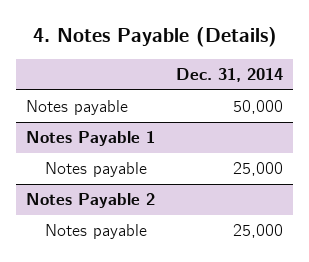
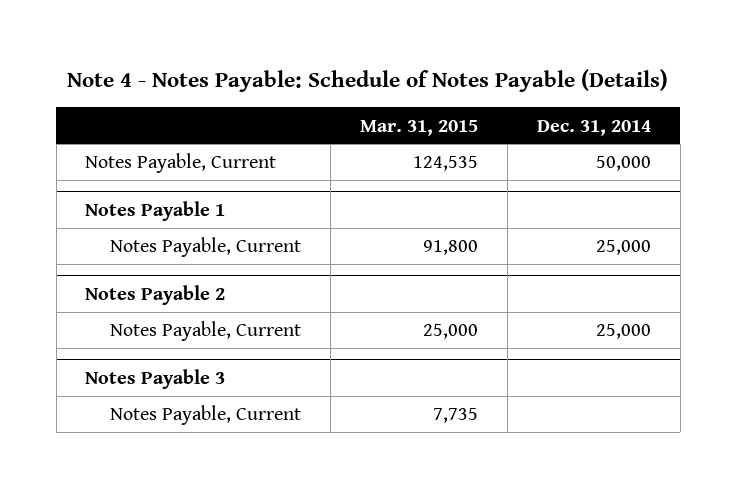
- 4. Notes Payable (Details)
+ Note 4 - Notes Payable: Schedule of Notes Payable (Details)
- | Dec. 31, 2014
+ | Mar. 31, 2015 | Dec. 31, 2014
- Notes payable | 50,000
+ Notes Payable, Current | 124,535 | 50,000
@ Notes Payable 1
- Notes payable | 25,000
+ Notes Payable, Current | 91,800 | 25,000
@ Notes Payable 2
- Notes payable | 25,000
+ Notes Payable, Current | 25,000 | 25,000
+ Notes Payable 3
+ Notes Payable, Current | 7,735 |

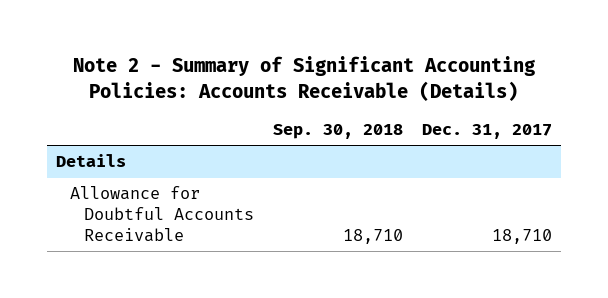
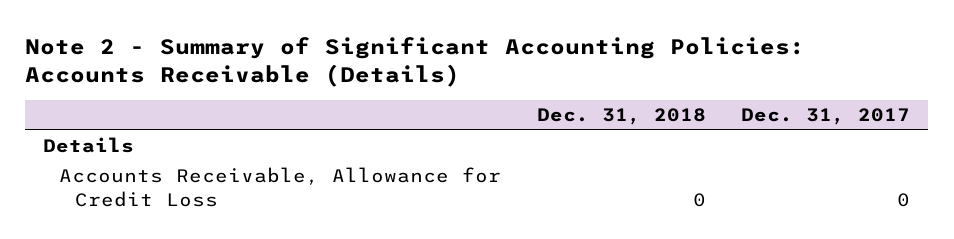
- | Sep. 30, 2018 | Dec. 31, 2017
+ | Dec. 31, 2018 | Dec. 31, 2017
- Allowance for Doubtful Accounts Receivable | 18,710 | 18,710
+ Accounts Receivable, Allowance for Credit Loss | 0 | 0

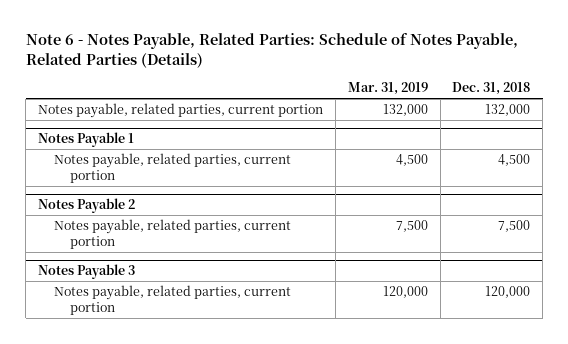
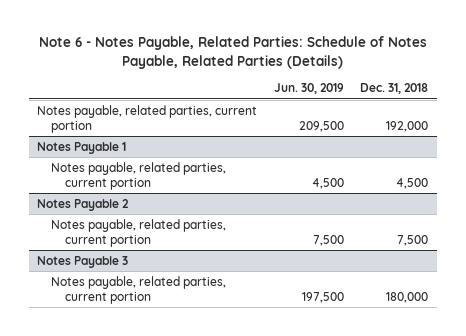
- | Mar. 31, 2019 | Dec. 31, 2018
+ | Jun. 30, 2019 | Dec. 31, 2018
- Notes payable, related parties, current portion | 132,000 | 132,000
+ Notes payable, related parties, current portion | 209,500 | 192,000
@ Notes Payable 3
- Notes payable, related parties, current portion | 120,000 | 120,000
+ Notes payable, related parties, current portion | 197,500 | 180,000

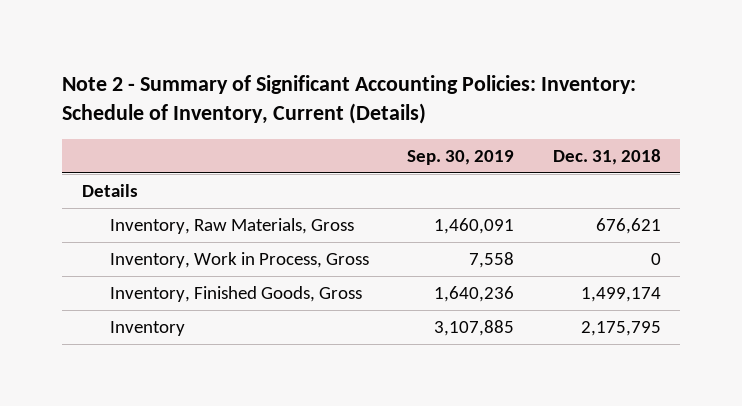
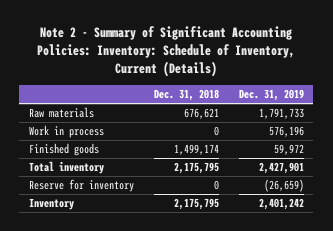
- | Sep. 30, 2019 | Dec. 31, 2018
+ | Dec. 31, 2018 | Dec. 31, 2019
- Details
- Inventory, Raw Materials, Gross | 1,460,091 | 676,621
- Inventory, Work in Process, Gross | 7,558 | 0
- Inventory, Finished Goods, Gross | 1,640,236 | 1,499,174
+ Raw materials | 676,621 | 1,791,733
+ Work in process | 0 | 576,196
+ Finished goods | 1,499,174 | 59,972
+ Total inventory | 2,175,795 | 2,427,901
+ Reserve for inventory | 0 | (26,659)

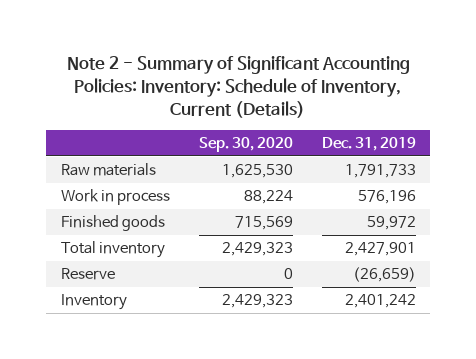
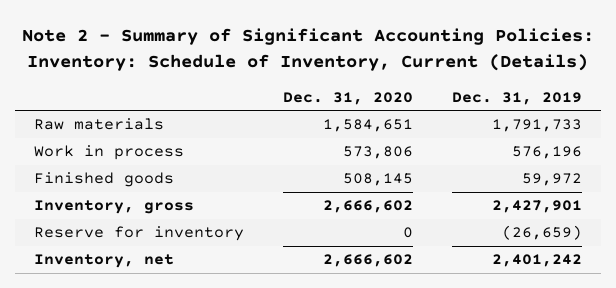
- | Sep. 30, 2020 | Dec. 31, 2019
+ | Dec. 31, 2020 | Dec. 31, 2019
- Total inventory | 2,429,323 | 2,427,901
- Reserve | 0 | (26,659)
- Inventory | 2,429,323 | 2,401,242
+ Inventory, gross | 2,666,602 | 2,427,901
+ Reserve for inventory | 0 | (26,659)
+ Inventory, net | 2,666,602 | 2,401,242

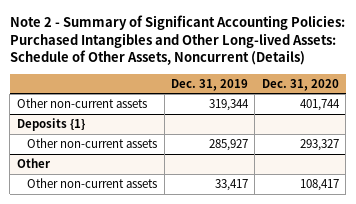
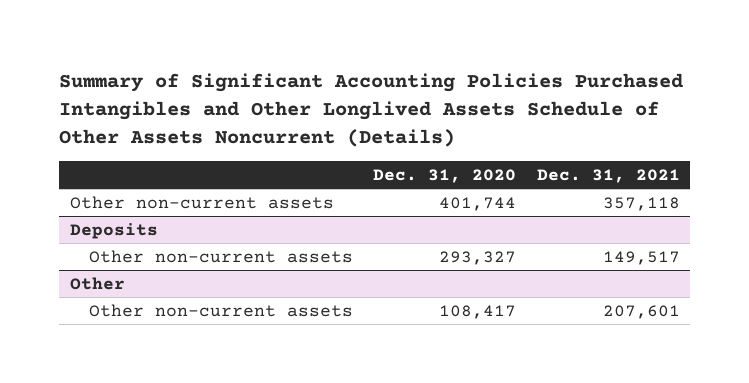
- Note 2 - Summary of Significant Accounting Policies: Purchased Intangibles and Other Long-lived Assets: Schedule of Other Assets, Noncurrent (Details)
+ Summary of Significant Accounting Policies Purchased Intangibles and Other Longlived Assets Schedule of Other Assets Noncurrent (Details)
- | Dec. 31, 2019 | Dec. 31, 2020
+ | Dec. 31, 2020 | Dec. 31, 2021
- Deposits {1}
+ Deposits

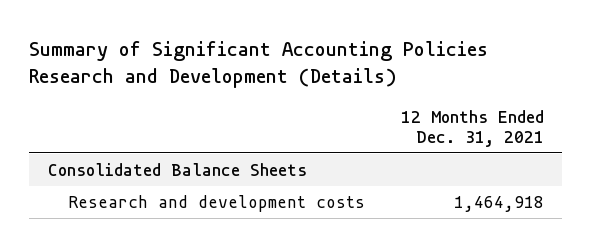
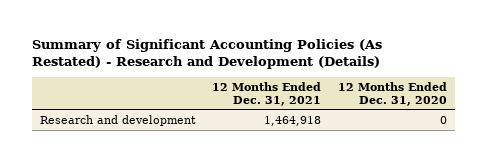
- Summary of Significant Accounting Policies Research and Development (Details)
+ Summary of Significant Accounting Policies (As Restated) - Research and Development (Details)
- | 12 Months Ended Dec. 31, 2021
+ | 12 Months Ended Dec. 31, 2021 | 12 Months Ended Dec. 31, 2020
- Consolidated Balance Sheets
- Research and development costs | 1,464,918
+ Research and development | 1,464,918 | 0

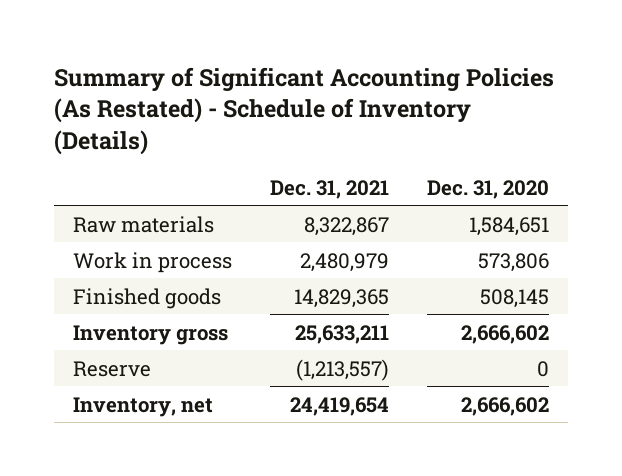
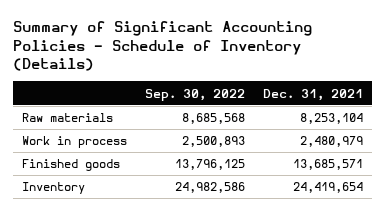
- Summary of Significant Accounting Policies (As Restated) - Schedule of Inventory (Details)
+ Summary of Significant Accounting Policies - Schedule of Inventory (Details)
- | Dec. 31, 2021 | Dec. 31, 2020
+ | Sep. 30, 2022 | Dec. 31, 2021
- Raw materials | 8,322,867 | 1,584,651
+ Raw materials | 8,685,568 | 8,253,104
- Finished goods | 14,829,365 | 508,145
- Inventory gross | 25,633,211 | 2,666,602
- Reserve | (1,213,557) | 0
- Inventory, net | 24,419,654 | 2,666,602
+ Finished goods | 13,796,125 | 13,685,571
+ Inventory | 24,982,586 | 24,419,654

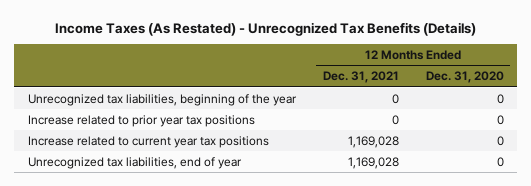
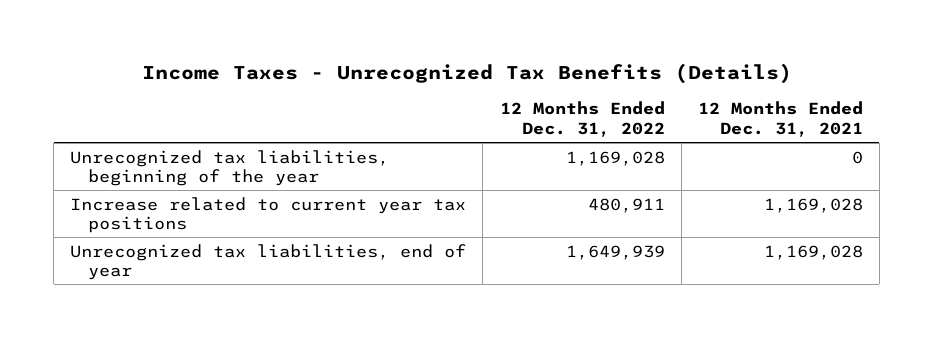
- Income Taxes (As Restated) - Unrecognized Tax Benefits (Details)
+ Income Taxes - Unrecognized Tax Benefits (Details)
- | 12 Months Ended Dec. 31, 2021 | 12 Months Ended Dec. 31, 2020
+ | 12 Months Ended Dec. 31, 2022 | 12 Months Ended Dec. 31, 2021
- Increase related to prior year tax positions | 0 | 0

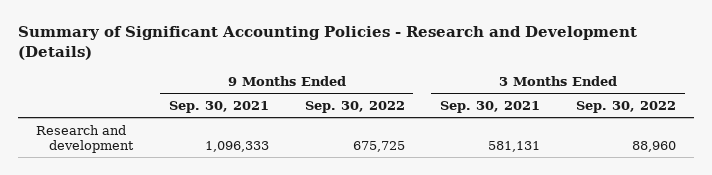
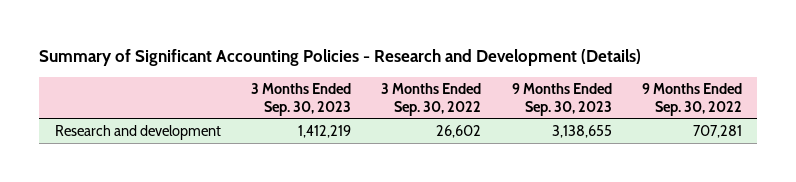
- | 9 Months Ended Sep. 30, 2021 | 9 Months Ended Sep. 30, 2022 | 3 Months Ended Sep. 30, 2021 | 3 Months Ended Sep. 30, 2022
+ | 3 Months Ended Sep. 30, 2023 | 3 Months Ended Sep. 30, 2022 | 9 Months Ended Sep. 30, 2023 | 9 Months Ended Sep. 30, 2022
- Research and development | 1,096,333 | 675,725 | 581,131 | 88,960
+ Research and development | 1,412,219 | 26,602 | 3,138,655 | 707,281

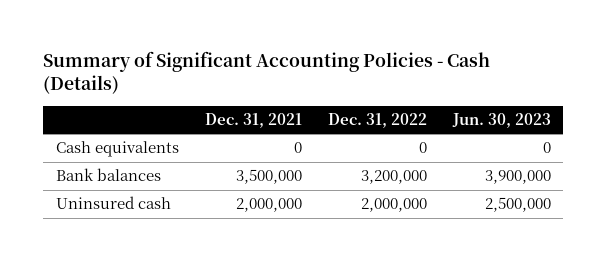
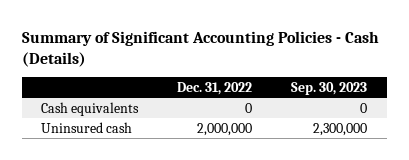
- | Dec. 31, 2021 | Dec. 31, 2022 | Jun. 30, 2023
+ | Dec. 31, 2022 | Sep. 30, 2023
- Bank balances | 3,500,000 | 3,200,000 | 3,900,000

